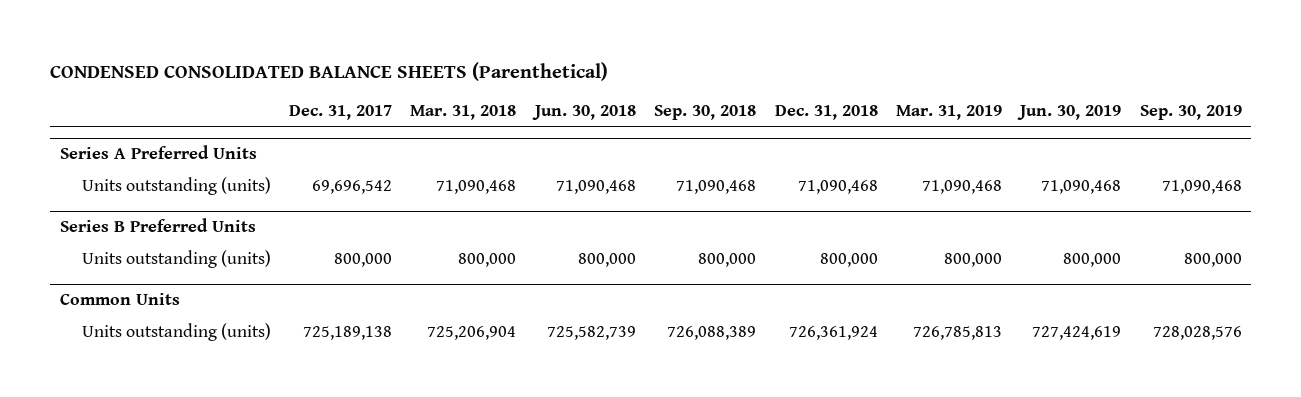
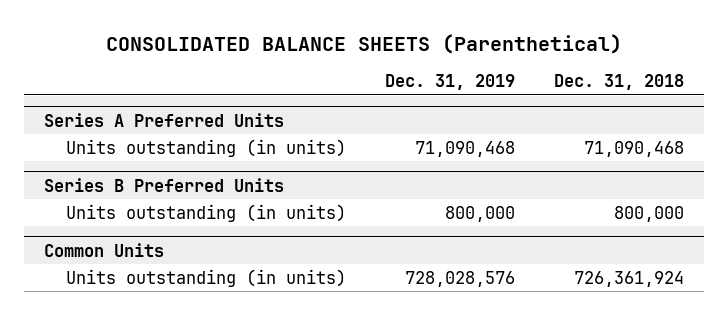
- CONDENSED CONSOLIDATED BALANCE SHEETS (Parenthetical)
+ CONSOLIDATED BALANCE SHEETS (Parenthetical)
- | Dec. 31, 2017 | Mar. 31, 2018 | Jun. 30, 2018 | Sep. 30, 2018 | Dec. 31, 2018 | Mar. 31, 2019 | Jun. 30, 2019 | Sep. 30, 2019
+ | Dec. 31, 2019 | Dec. 31, 2018
@ Series A Preferred Units
- Units outstanding (units) | 69,696,542 | 71,090,468 | 71,090,468 | 71,090,468 | 71,090,468 | 71,090,468 | 71,090,468 | 71,090,468
+ Units outstanding (in units) | 71,090,468 | 71,090,468
@ Series B Preferred Units
- Units outstanding (units) | 800,000 | 800,000 | 800,000 | 800,000 | 800,000 | 800,000 | 800,000 | 800,000
+ Units outstanding (in units) | 800,000 | 800,000
@ Common Units
- Units outstanding (units) | 725,189,138 | 725,206,904 | 725,582,739 | 726,088,389 | 726,361,924 | 726,785,813 | 727,424,619 | 728,028,576
+ Units outstanding (in units) | 728,028,576 | 726,361,924

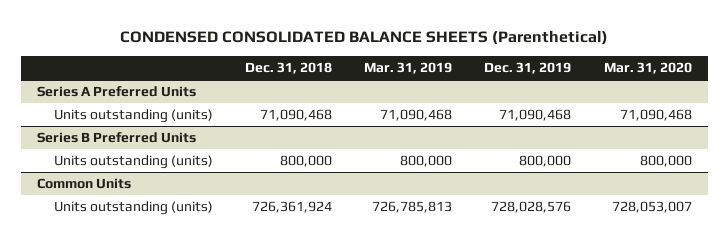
- CONSOLIDATED BALANCE SHEETS (Parenthetical)
+ CONDENSED CONSOLIDATED BALANCE SHEETS (Parenthetical)
- | Dec. 31, 2019 | Dec. 31, 2018
+ | Dec. 31, 2018 | Mar. 31, 2019 | Dec. 31, 2019 | Mar. 31, 2020
@ Series A Preferred Units
- Units outstanding (in units) | 71,090,468 | 71,090,468
+ Units outstanding (units) | 71,090,468 | 71,090,468 | 71,090,468 | 71,090,468
@ Series B Preferred Units
- Units outstanding (in units) | 800,000 | 800,000
+ Units outstanding (units) | 800,000 | 800,000 | 800,000 | 800,000
@ Common Units
- Units outstanding (in units) | 728,028,576 | 726,361,924
+ Units outstanding (units) | 726,361,924 | 726,785,813 | 728,028,576 | 728,053,007

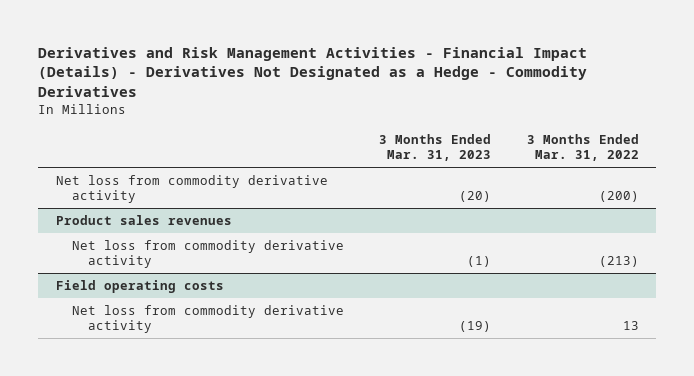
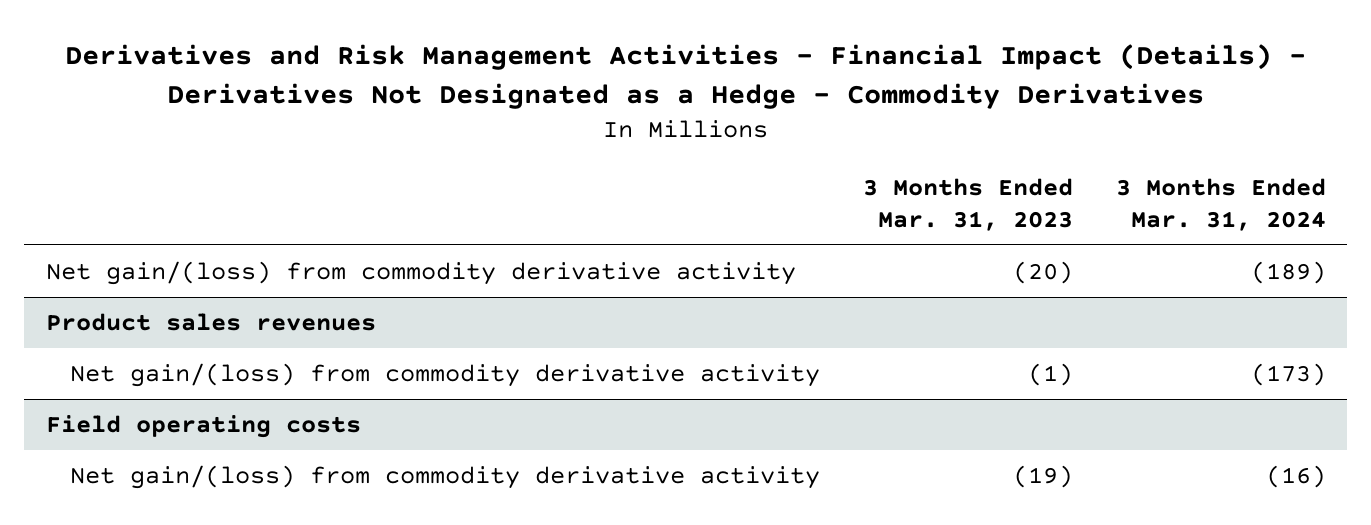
- | 3 Months Ended Mar. 31, 2023 | 3 Months Ended Mar. 31, 2022
+ | 3 Months Ended Mar. 31, 2023 | 3 Months Ended Mar. 31, 2024
- Net loss from commodity derivative activity | (20) | (200)
+ Net gain/(loss) from commodity derivative activity | (20) | (189)
@ Product sales revenues
- Net loss from commodity derivative activity | (1) | (213)
+ Net gain/(loss) from commodity derivative activity | (1) | (173)
@ Field operating costs
- Net loss from commodity derivative activity | (19) | 13
+ Net gain/(loss) from commodity derivative activity | (19) | (16)

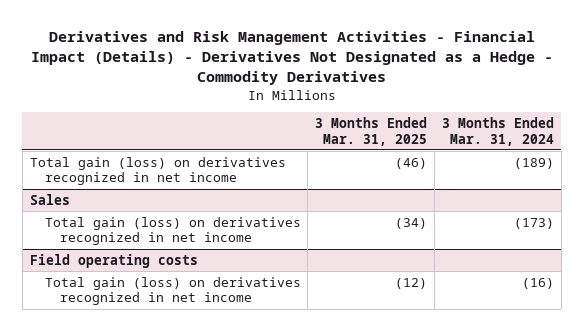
- | 3 Months Ended Mar. 31, 2023 | 3 Months Ended Mar. 31, 2024
+ | 3 Months Ended Mar. 31, 2025 | 3 Months Ended Mar. 31, 2024
- Net gain/(loss) from commodity derivative activity | (20) | (189)
- Product sales revenues
- Net gain/(loss) from commodity derivative activity | (1) | (173)
+ Total gain (loss) on derivatives recognized in net income | (46) | (189)
+ Sales
+ Total gain (loss) on derivatives recognized in net income | (34) | (173)
@ Field operating costs
- Net gain/(loss) from commodity derivative activity | (19) | (16)
+ Total gain (loss) on derivatives recognized in net income | (12) | (16)

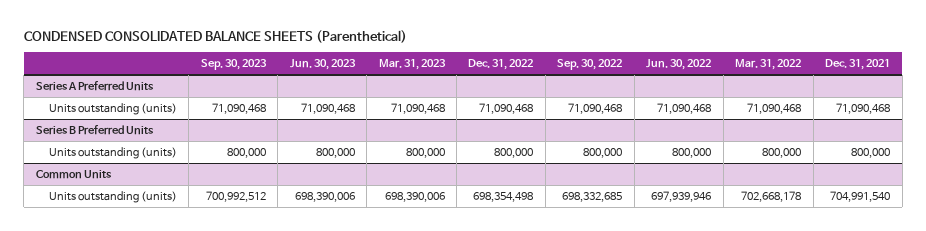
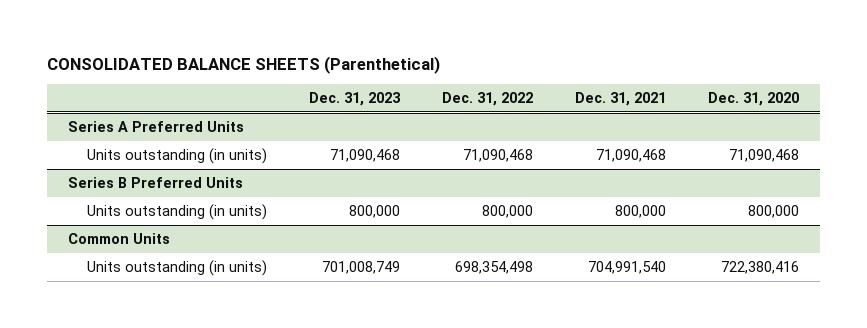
- CONDENSED CONSOLIDATED BALANCE SHEETS (Parenthetical)
+ CONSOLIDATED BALANCE SHEETS (Parenthetical)
- | Sep. 30, 2023 | Jun. 30, 2023 | Mar. 31, 2023 | Dec. 31, 2022 | Sep. 30, 2022 | Jun. 30, 2022 | Mar. 31, 2022 | Dec. 31, 2021
+ | Dec. 31, 2023 | Dec. 31, 2022 | Dec. 31, 2021 | Dec. 31, 2020
@ Series A Preferred Units
- Units outstanding (units) | 71,090,468 | 71,090,468 | 71,090,468 | 71,090,468 | 71,090,468 | 71,090,468 | 71,090,468 | 71,090,468
+ Units outstanding (in units) | 71,090,468 | 71,090,468 | 71,090,468 | 71,090,468
@ Series B Preferred Units
- Units outstanding (units) | 800,000 | 800,000 | 800,000 | 800,000 | 800,000 | 800,000 | 800,000 | 800,000
+ Units outstanding (in units) | 800,000 | 800,000 | 800,000 | 800,000
@ Common Units
- Units outstanding (units) | 700,992,512 | 698,390,006 | 698,390,006 | 698,354,498 | 698,332,685 | 697,939,946 | 702,668,178 | 704,991,540
+ Units outstanding (in units) | 701,008,749 | 698,354,498 | 704,991,540 | 722,380,416

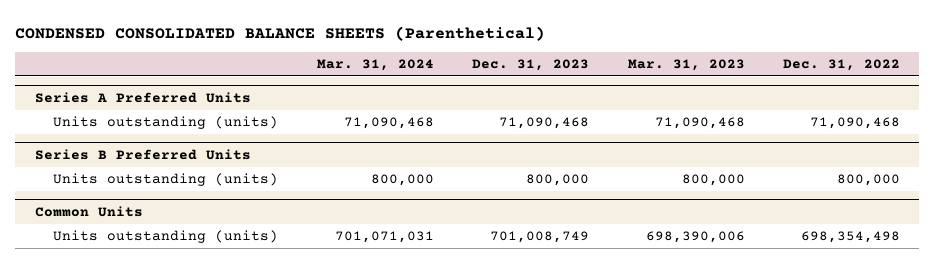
- CONSOLIDATED BALANCE SHEETS (Parenthetical)
+ CONDENSED CONSOLIDATED BALANCE SHEETS (Parenthetical)
- | Dec. 31, 2023 | Dec. 31, 2022 | Dec. 31, 2021 | Dec. 31, 2020
+ | Mar. 31, 2024 | Dec. 31, 2023 | Mar. 31, 2023 | Dec. 31, 2022
@ Series A Preferred Units
- Units outstanding (in units) | 71,090,468 | 71,090,468 | 71,090,468 | 71,090,468
+ Units outstanding (units) | 71,090,468 | 71,090,468 | 71,090,468 | 71,090,468
@ Series B Preferred Units
- Units outstanding (in units) | 800,000 | 800,000 | 800,000 | 800,000
+ Units outstanding (units) | 800,000 | 800,000 | 800,000 | 800,000
@ Common Units
- Units outstanding (in units) | 701,008,749 | 698,354,498 | 704,991,540 | 722,380,416
+ Units outstanding (units) | 701,071,031 | 701,008,749 | 698,390,006 | 698,354,498

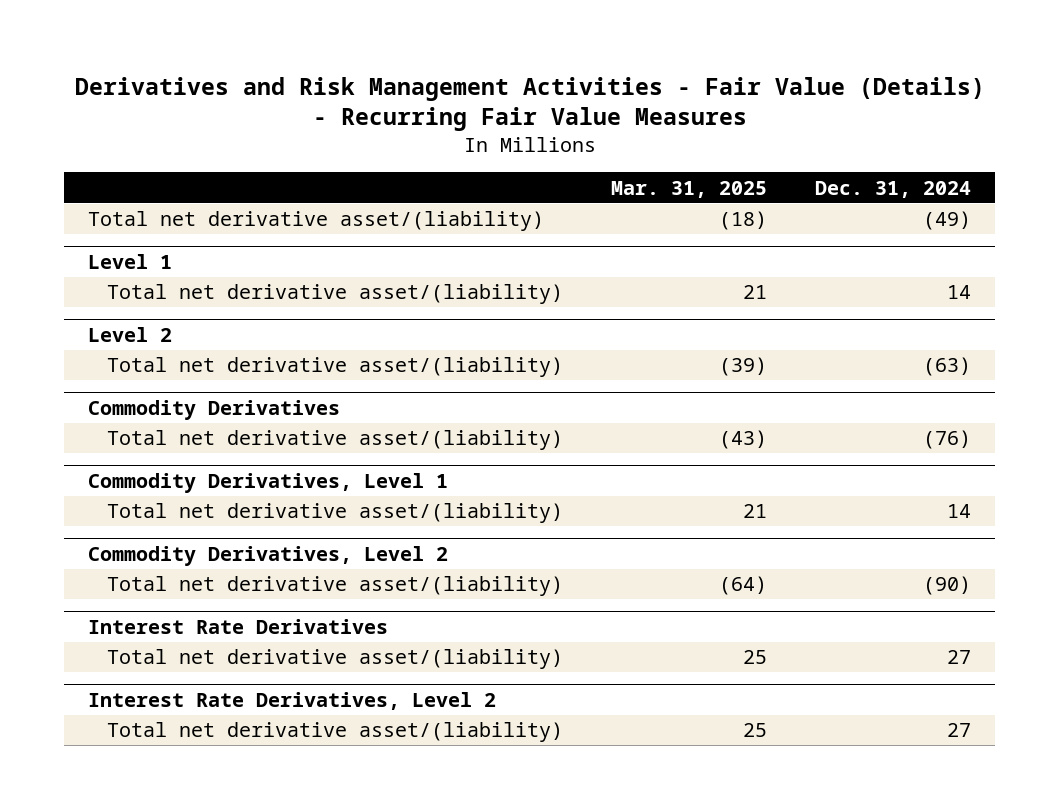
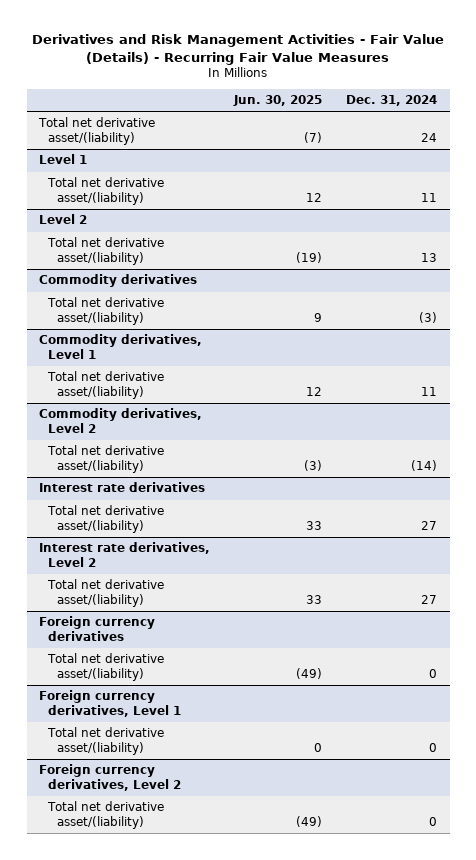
- | Mar. 31, 2025 | Dec. 31, 2024
+ | Jun. 30, 2025 | Dec. 31, 2024
- Total net derivative asset/(liability) | (18) | (49)
+ Total net derivative asset/(liability) | (7) | 24
@ Level 1
- Total net derivative asset/(liability) | 21 | 14
+ Total net derivative asset/(liability) | 12 | 11
@ Level 2
- Total net derivative asset/(liability) | (39) | (63)
- Commodity Derivatives
- Total net derivative asset/(liability) | (43) | (76)
- Commodity Derivatives, Level 1
- Total net derivative asset/(liability) | 21 | 14
- Commodity Derivatives, Level 2
- Total net derivative asset/(liability) | (64) | (90)
- Interest Rate Derivatives
@ Level 2
+ Total net derivative asset/(liability) | (19) | 13
+ Commodity derivatives
+ Total net derivative asset/(liability) | 9 | (3)
+ Commodity derivatives, Level 1
+ Total net derivative asset/(liability) | 12 | 11
+ Commodity derivatives, Level 2
+ Total net derivative asset/(liability) | (3) | (14)
+ Interest rate derivatives
- Interest Rate Derivatives, Level 2
+ Interest rate derivatives, Level 2
+ Foreign currency derivatives
+ Total net derivative asset/(liability) | (49) | 0
+ Foreign currency derivatives, Level 1
+ Total net derivative asset/(liability) | 0 | 0
+ Foreign currency derivatives, Level 2
+ Total net derivative asset/(liability) | (49) | 0

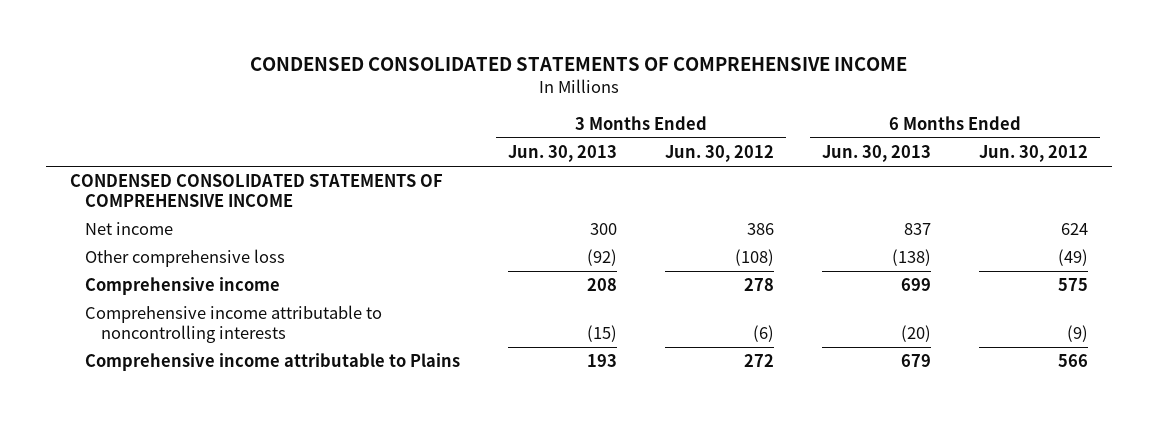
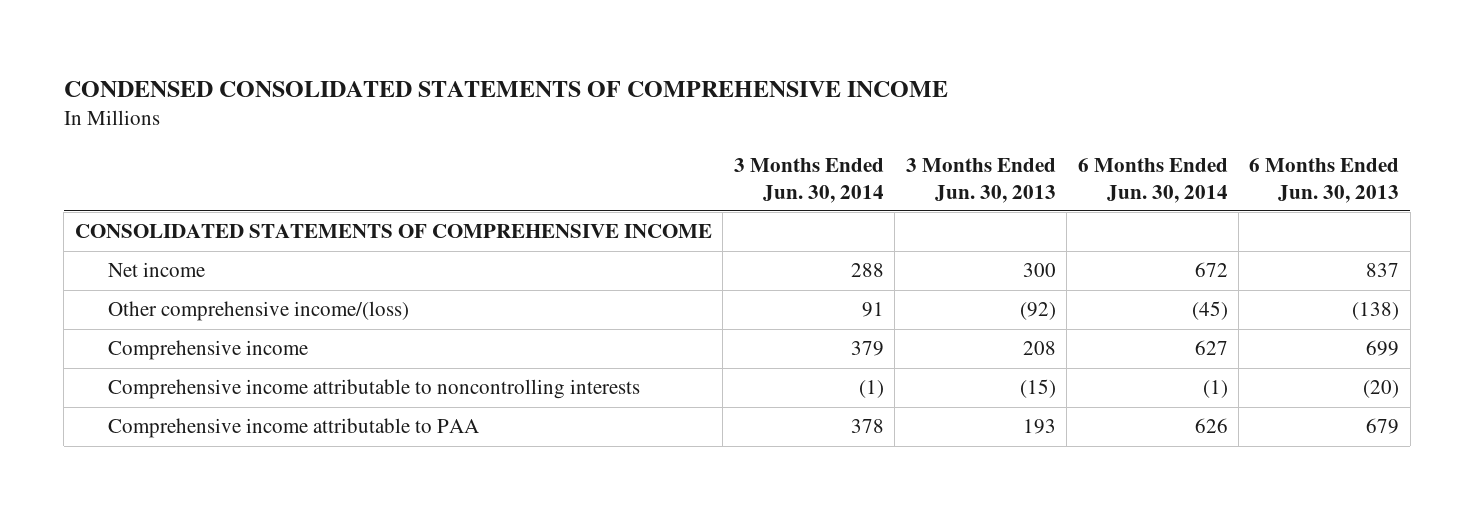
- | 3 Months Ended Jun. 30, 2013 | 3 Months Ended Jun. 30, 2012 | 6 Months Ended Jun. 30, 2013 | 6 Months Ended Jun. 30, 2012
+ | 3 Months Ended Jun. 30, 2014 | 3 Months Ended Jun. 30, 2013 | 6 Months Ended Jun. 30, 2014 | 6 Months Ended Jun. 30, 2013
- CONDENSED CONSOLIDATED STATEMENTS OF COMPREHENSIVE INCOME
+ CONSOLIDATED STATEMENTS OF COMPREHENSIVE INCOME
- Other comprehensive loss | (92) | (108) | (138) | (49)
+ Other comprehensive income/(loss) | 91 | (92) | (45) | (138)
- Comprehensive income attributable to Plains | 193 | 272 | 679 | 566
+ Comprehensive income attributable to PAA | 378 | 193 | 626 | 679

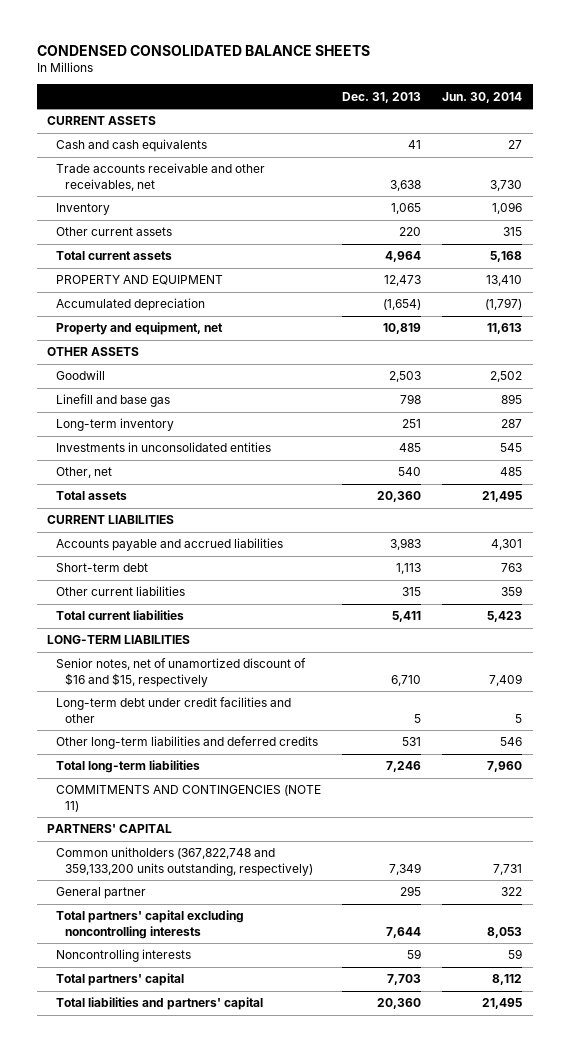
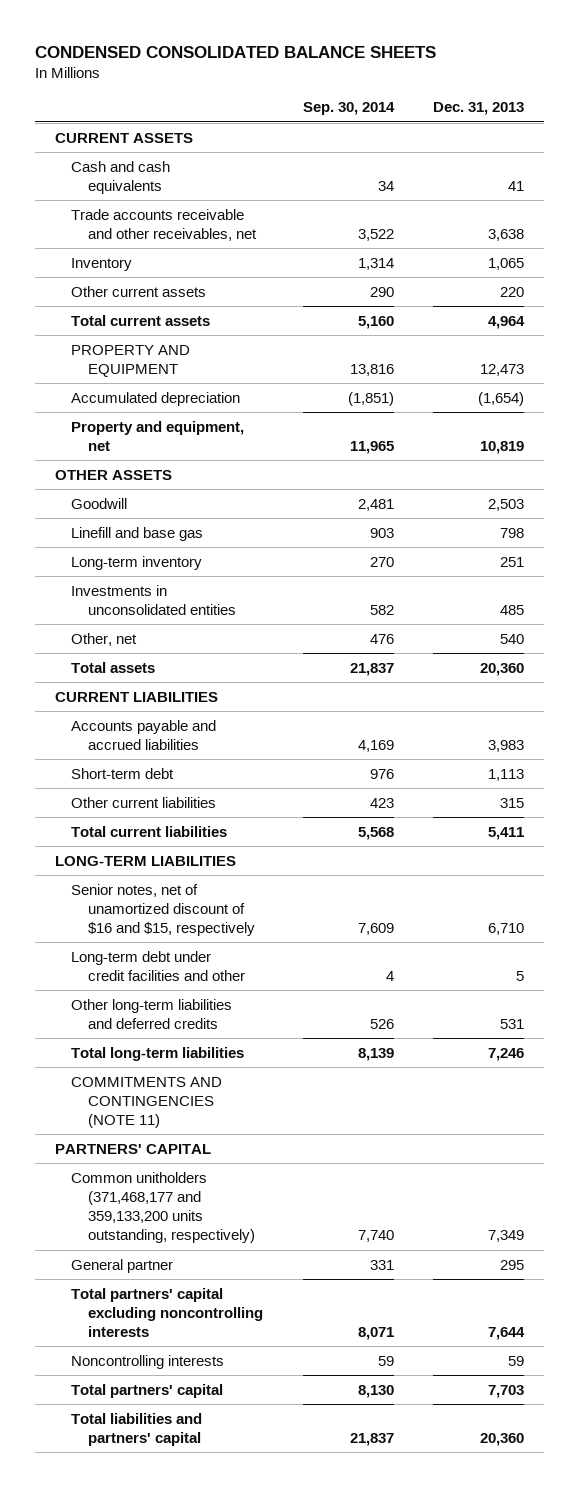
- | Dec. 31, 2013 | Jun. 30, 2014
+ | Sep. 30, 2014 | Dec. 31, 2013
- Common unitholders (367,822,748 and 359,133,200 units outstanding, respectively) | 7,349 | 7,731
+ Common unitholders (371,468,177 and 359,133,200 units outstanding, respectively) | 7,740 | 7,349

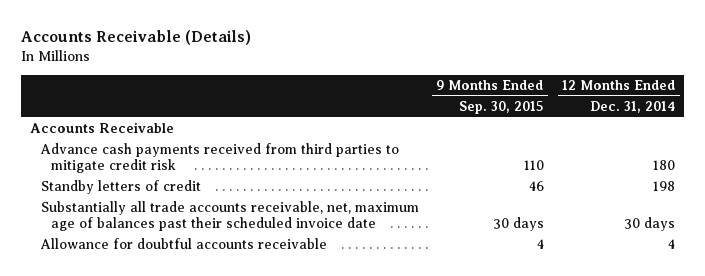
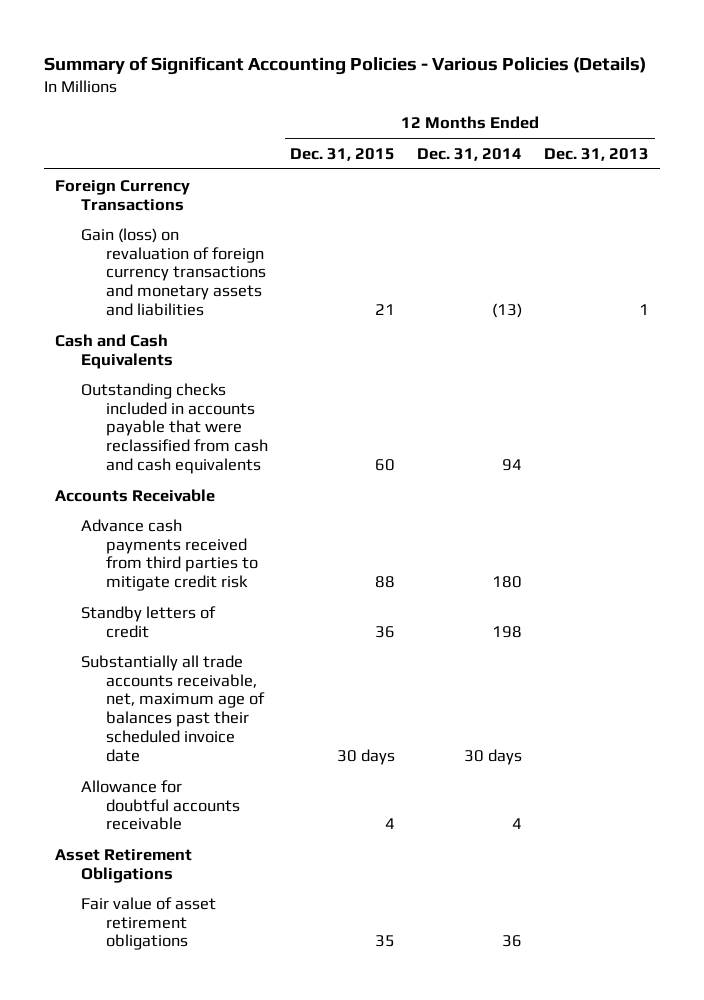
- Accounts Receivable (Details)
+ Summary of Significant Accounting Policies - Various Policies (Details)
- | 9 Months Ended Sep. 30, 2015 | 12 Months Ended Dec. 31, 2014
+ | 12 Months Ended Dec. 31, 2015 | 12 Months Ended Dec. 31, 2014 | 12 Months Ended Dec. 31, 2013
+ Foreign Currency Transactions
+ Gain (loss) on revaluation of foreign currency transactions and monetary assets and liabilities | 21 | (13) | 1
+ Cash and Cash Equivalents
+ Outstanding checks included in accounts payable that were reclassified from cash and cash equivalents | 60 | 94 |
+ Asset Retirement Obligations
+ Fair value of asset retirement obligations | 35 | 36 |

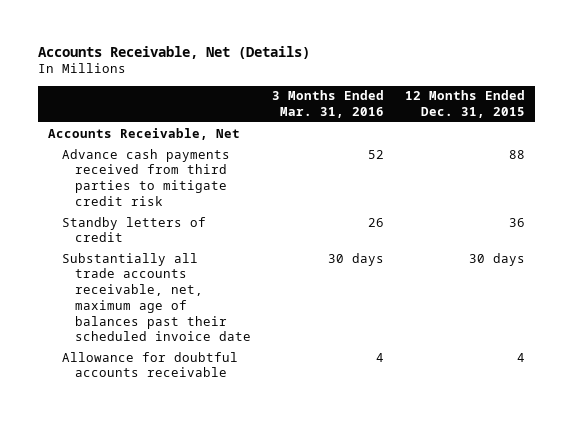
- Summary of Significant Accounting Policies - Various Policies (Details)
+ Accounts Receivable, Net (Details)
- | 12 Months Ended Dec. 31, 2015 | 12 Months Ended Dec. 31, 2014 | 12 Months Ended Dec. 31, 2013
+ | 3 Months Ended Mar. 31, 2016 | 12 Months Ended Dec. 31, 2015
- Foreign Currency Transactions
- Gain (loss) on revaluation of foreign currency transactions and monetary assets and liabilities | 21 | (13) | 1
- Cash and Cash Equivalents
- Outstanding checks included in accounts payable that were reclassified from cash and cash equivalents | 60 | 94 |
- Accounts Receivable
+ Accounts Receivable, Net
- Asset Retirement Obligations
- Fair value of asset retirement obligations | 35 | 36 |

